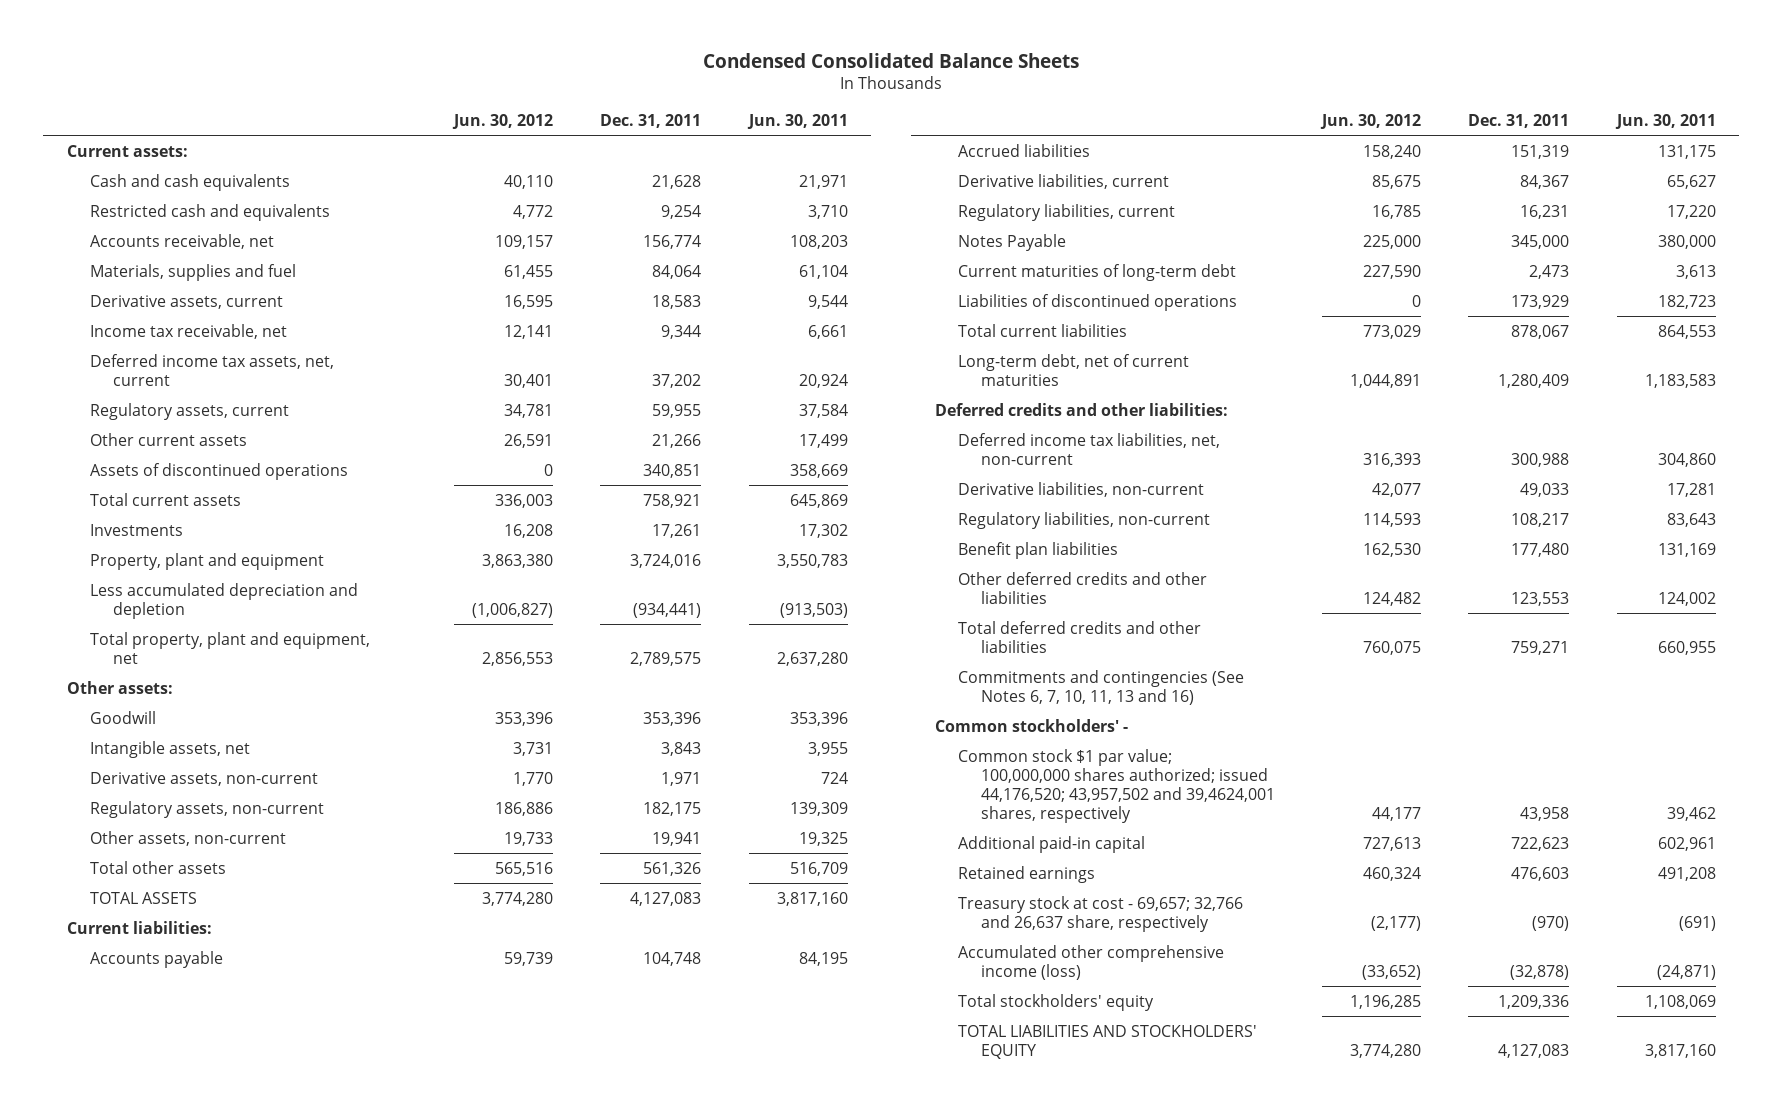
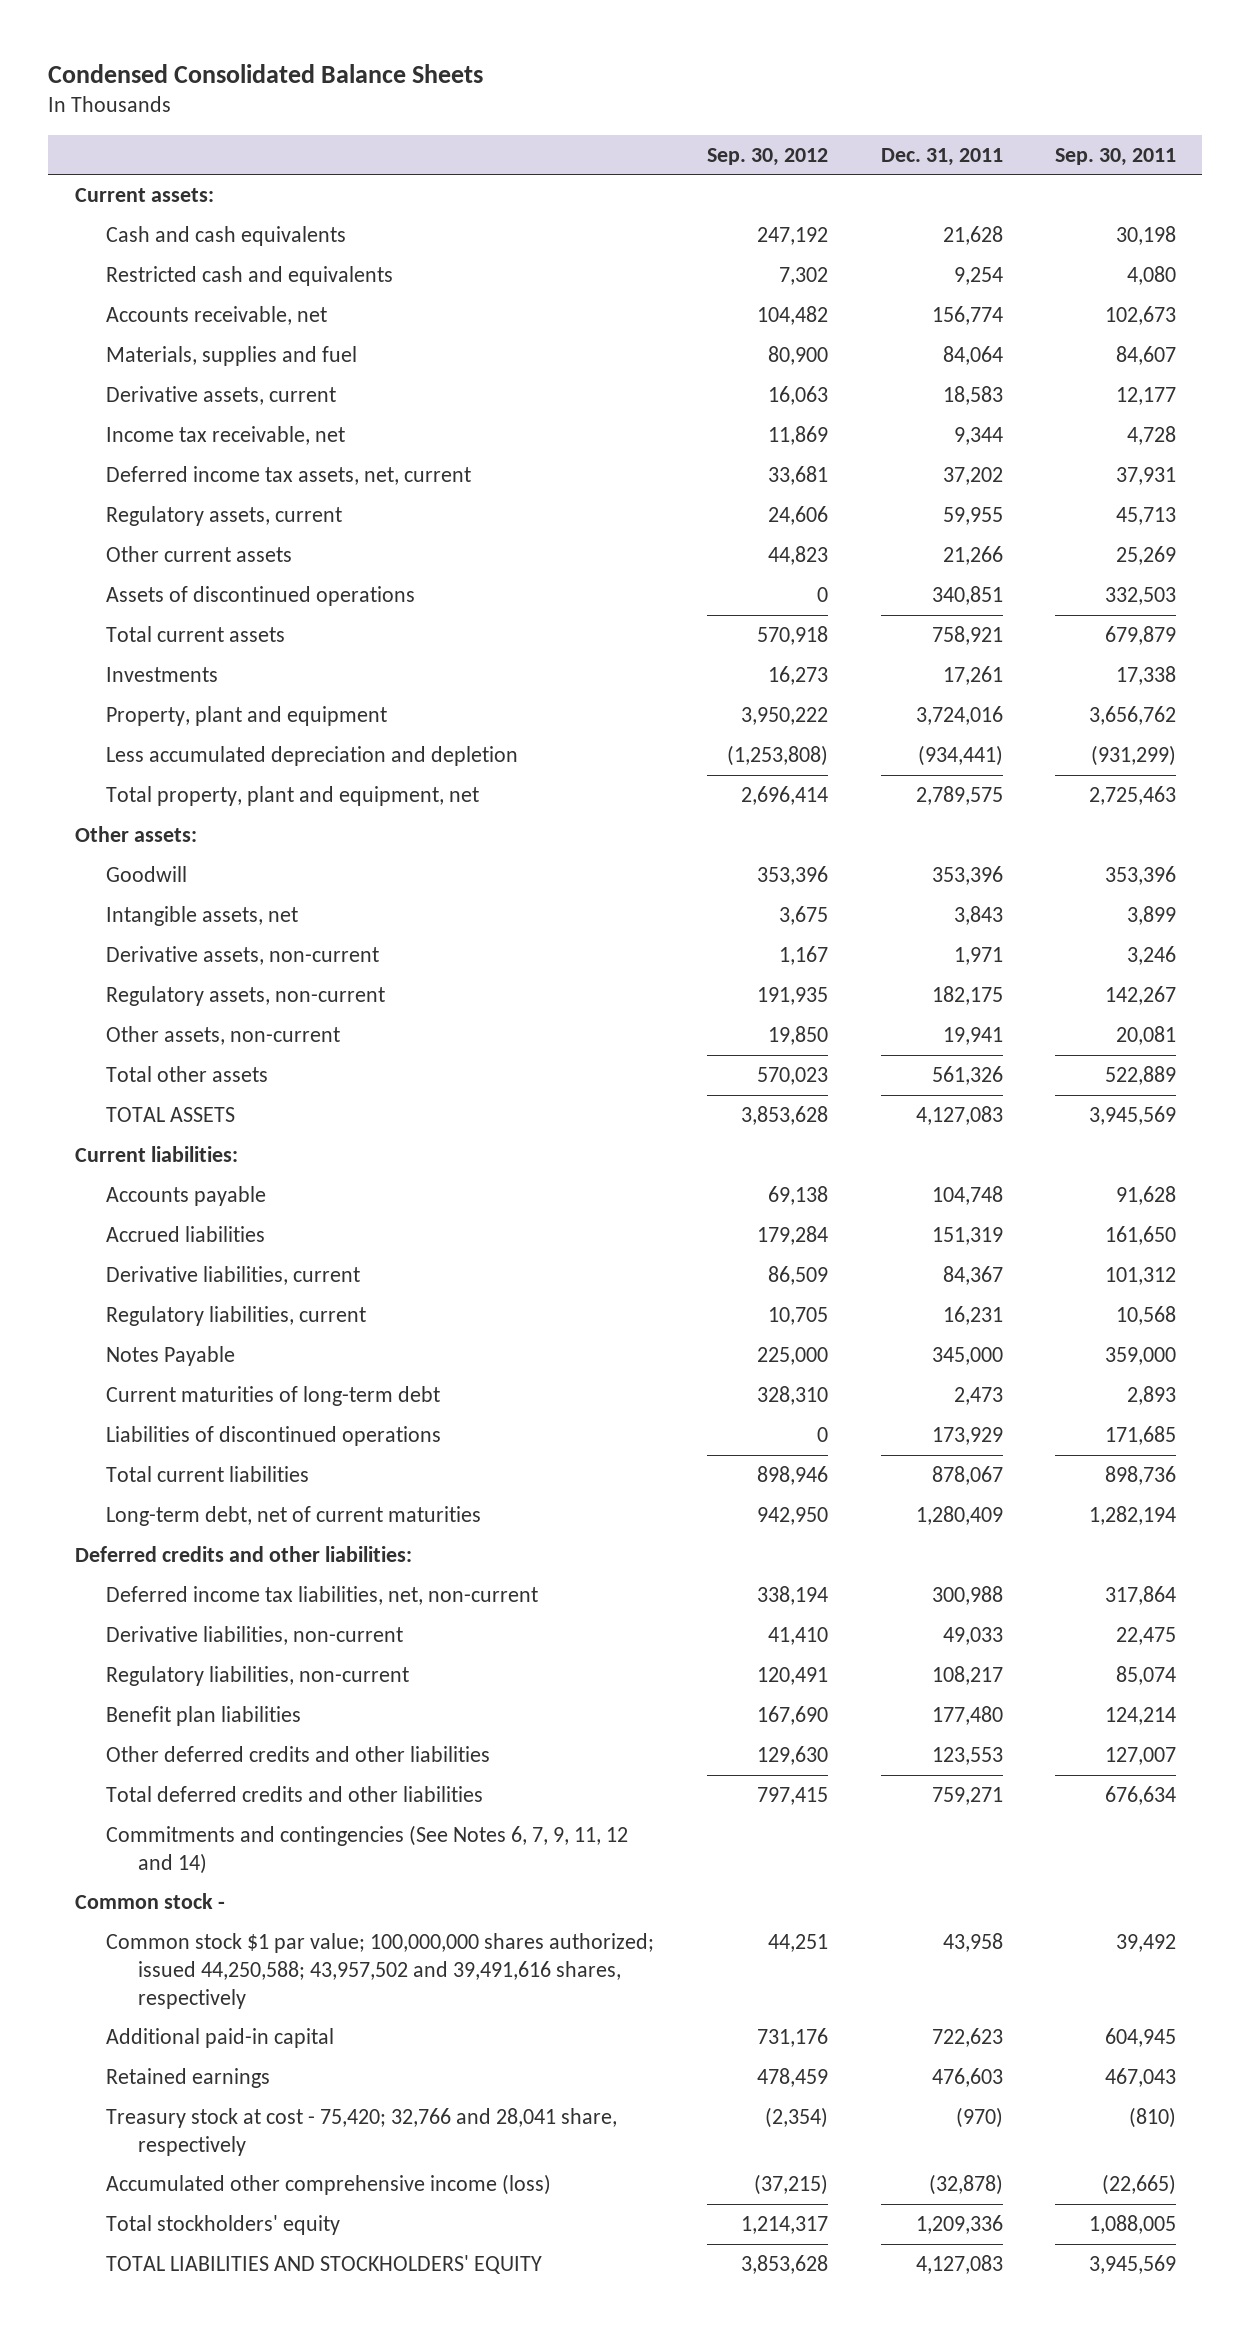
- | Jun. 30, 2012 | Dec. 31, 2011 | Jun. 30, 2011
+ | Sep. 30, 2012 | Dec. 31, 2011 | Sep. 30, 2011
- Commitments and contingencies (See Notes 6, 7, 10, 11, 13 and 16)
- Common stockholders' -
- Common stock $1 par value; 100,000,000 shares authorized; issued 44,176,520; 43,957,502 and 39,4624,001 shares, respectively | 44,177 | 43,958 | 39,462
+ Commitments and contingencies (See Notes 6, 7, 9, 11, 12 and 14)
+ Common stock -
+ Common stock $1 par value; 100,000,000 shares authorized; issued 44,250,588; 43,957,502 and 39,491,616 shares, respectively | 44,251 | 43,958 | 39,492
- Treasury stock at cost - 69,657; 32,766 and 26,637 share, respectively | (2,177) | (970) | (691)
+ Treasury stock at cost - 75,420; 32,766 and 28,041 share, respectively | (2,354) | (970) | (810)

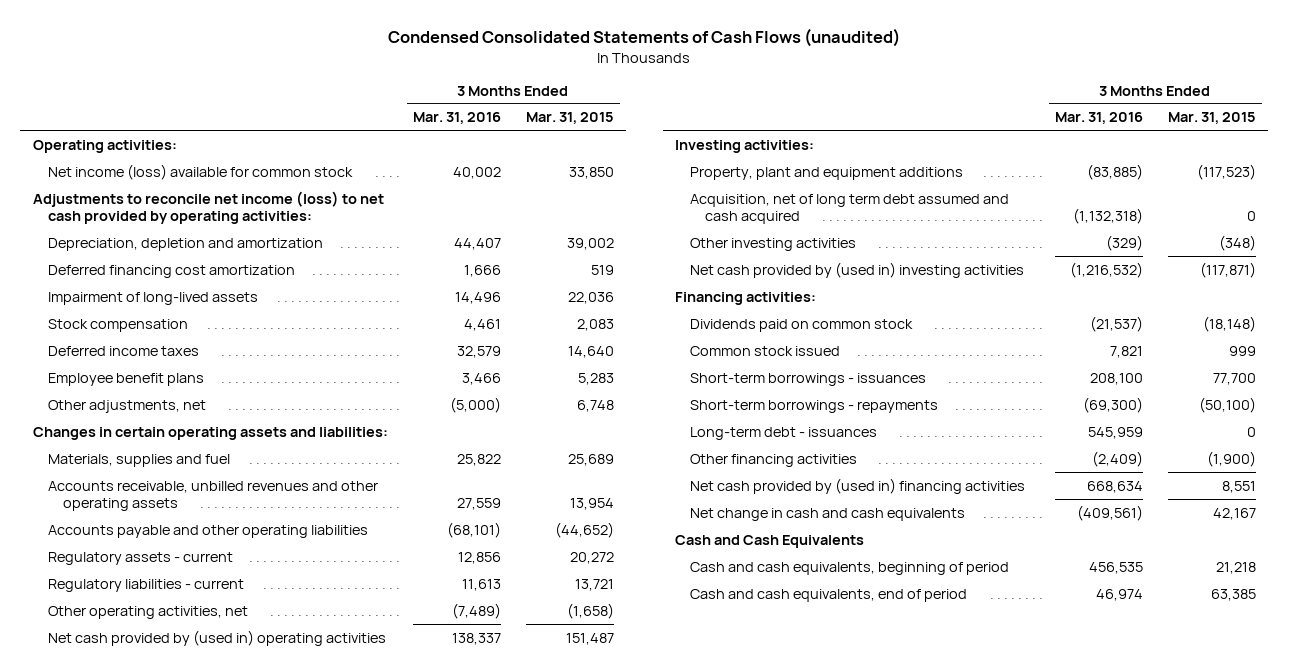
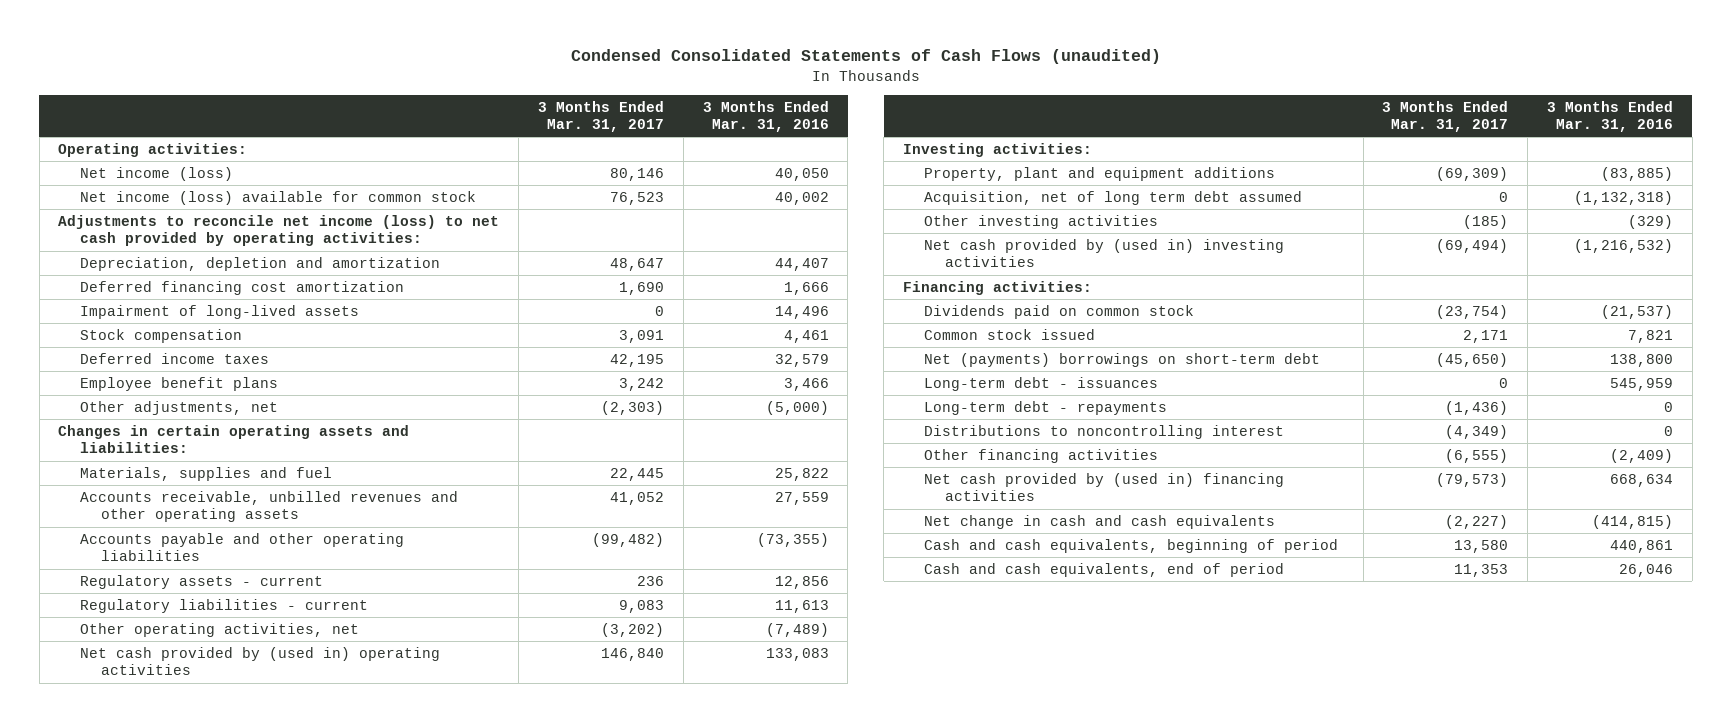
- | 3 Months Ended Mar. 31, 2016 | 3 Months Ended Mar. 31, 2015
+ | 3 Months Ended Mar. 31, 2017 | 3 Months Ended Mar. 31, 2016
+ Net income (loss) | 80,146 | 40,050
- Accounts payable and other operating liabilities | (68,101) | (44,652)
+ Accounts payable and other operating liabilities | (99,482) | (73,355)
- Net cash provided by (used in) operating activities | 138,337 | 151,487
+ Net cash provided by (used in) operating activities | 146,840 | 133,083
- Acquisition, net of long term debt assumed and cash acquired | (1,132,318) | 0
+ Acquisition, net of long term debt assumed | 0 | (1,132,318)
- Short-term borrowings - issuances | 208,100 | 77,700
- Short-term borrowings - repayments | (69,300) | (50,100)
+ Net (payments) borrowings on short-term debt | (45,650) | 138,800
+ Long-term debt - repayments | (1,436) | 0
+ Distributions to noncontrolling interest | (4,349) | 0
- Net change in cash and cash equivalents | (409,561) | 42,167
- Cash and Cash Equivalents
- Cash and cash equivalents, beginning of period | 456,535 | 21,218
- Cash and cash equivalents, end of period | 46,974 | 63,385
+ Net change in cash and cash equivalents | (2,227) | (414,815)
+ Cash and cash equivalents, beginning of period | 13,580 | 440,861
+ Cash and cash equivalents, end of period | 11,353 | 26,046

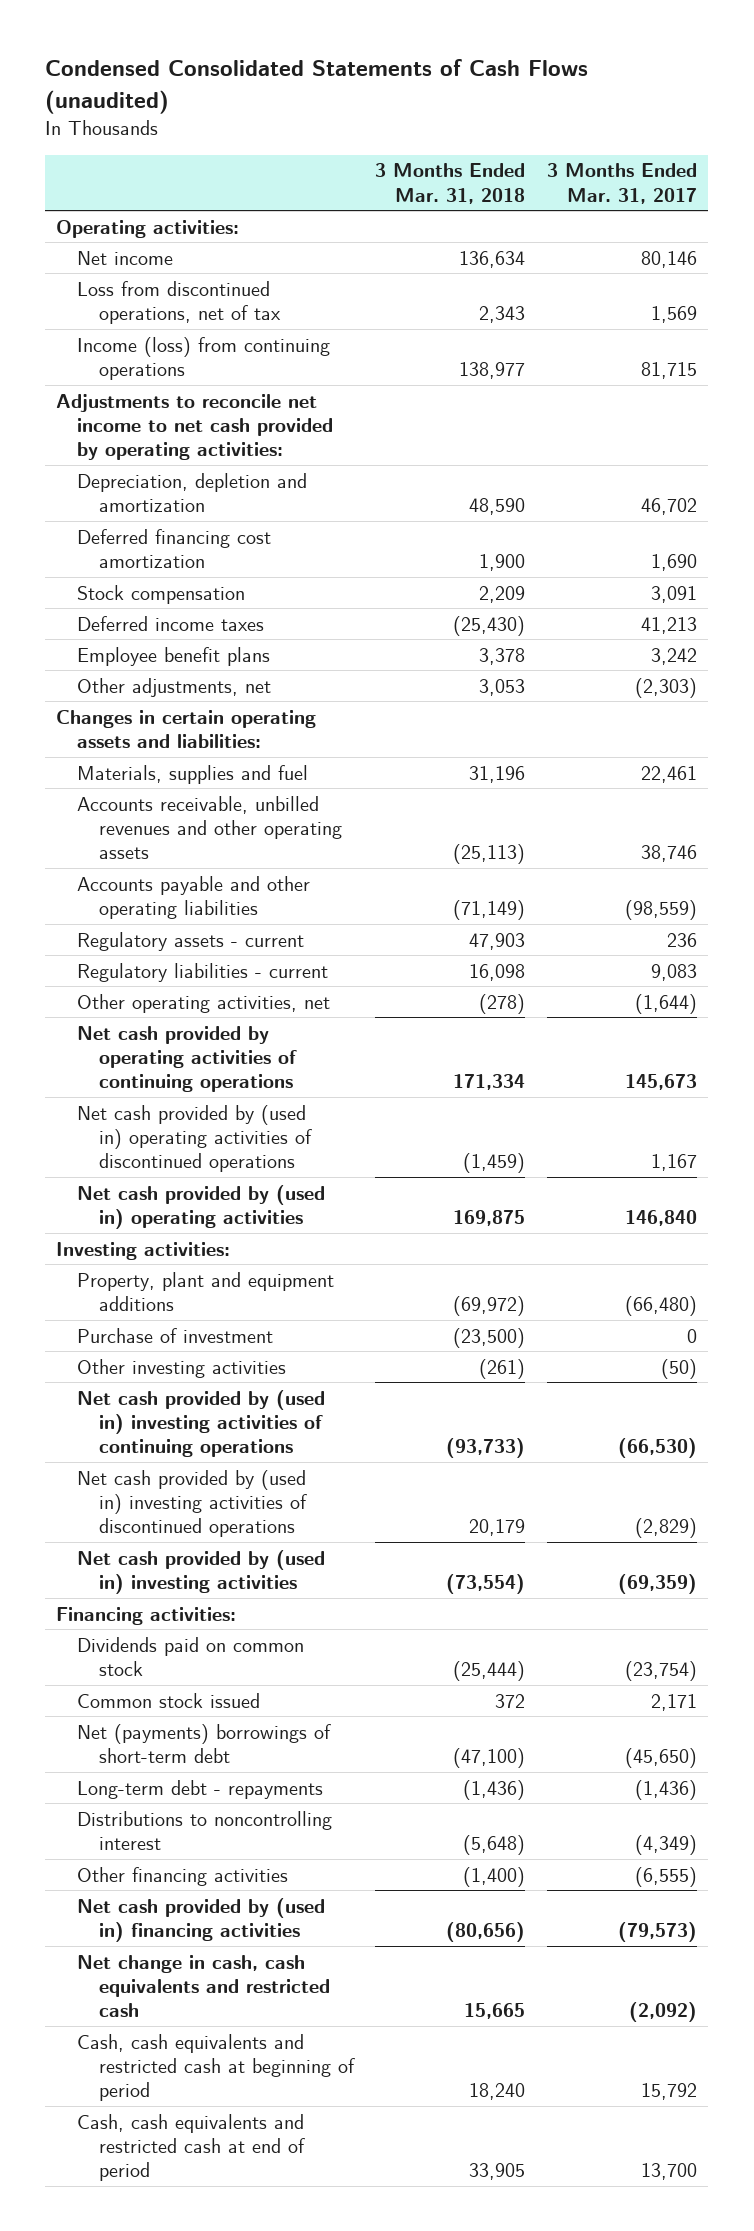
- | 3 Months Ended Mar. 31, 2017 | 3 Months Ended Mar. 31, 2016
+ | 3 Months Ended Mar. 31, 2018 | 3 Months Ended Mar. 31, 2017
- Net income (loss) | 80,146 | 40,050
- Net income (loss) available for common stock | 76,523 | 40,002
- Adjustments to reconcile net income (loss) to net cash provided by operating activities:
- Depreciation, depletion and amortization | 48,647 | 44,407
+ Net income | 136,634 | 80,146
+ Loss from discontinued operations, net of tax | 2,343 | 1,569
+ Income (loss) from continuing operations | 138,977 | 81,715
+ Adjustments to reconcile net income to net cash provided by operating activities:
+ Depreciation, depletion and amortization | 48,590 | 46,702
- Impairment of long-lived assets | 0 | 14,496
- Deferred income taxes | 42,195 | 32,579
+ Deferred income taxes | (25,430) | 41,213
- Materials, supplies and fuel | 22,445 | 25,822
- Accounts receivable, unbilled revenues and other operating assets | 41,052 | 27,559
- Accounts payable and other operating liabilities | (99,482) | (73,355)
+ Materials, supplies and fuel | 31,196 | 22,461
+ Accounts receivable, unbilled revenues and other operating assets | (25,113) | 38,746
+ Accounts payable and other operating liabilities | (71,149) | (98,559)
- Other operating activities, net | (3,202) | (7,489)
+ Other operating activities, net | (278) | (1,644)
+ Net cash provided by operating activities of continuing operations | 171,334 | 145,673
+ Net cash provided by (used in) operating activities of discontinued operations | (1,459) | 1,167
- Property, plant and equipment additions | (69,309) | (83,885)
- Acquisition, net of long term debt assumed | 0 | (1,132,318)
- Other investing activities | (185) | (329)
- Net cash provided by (used in) investing activities | (69,494) | (1,216,532)
+ Property, plant and equipment additions | (69,972) | (66,480)
+ Purchase of investment | (23,500) | 0
+ Other investing activities | (261) | (50)
+ Net cash provided by (used in) investing activities of continuing operations | (93,733) | (66,530)
+ Net cash provided by (used in) investing activities of discontinued operations | 20,179 | (2,829)
+ Net cash provided by (used in) investing activities | (73,554) | (69,359)
- Net (payments) borrowings on short-term debt | (45,650) | 138,800
- Long-term debt - issuances | 0 | 545,959
+ Net (payments) borrowings of short-term debt | (47,100) | (45,650)
- Net change in cash and cash equivalents | (2,227) | (414,815)
- Cash and cash equivalents, beginning of period | 13,580 | 440,861
- Cash and cash equivalents, end of period | 11,353 | 26,046
+ Net change in cash, cash equivalents and restricted cash | 15,665 | (2,092)
+ Cash, cash equivalents and restricted cash at beginning of period | 18,240 | 15,792
+ Cash, cash equivalents and restricted cash at end of period | 33,905 | 13,700

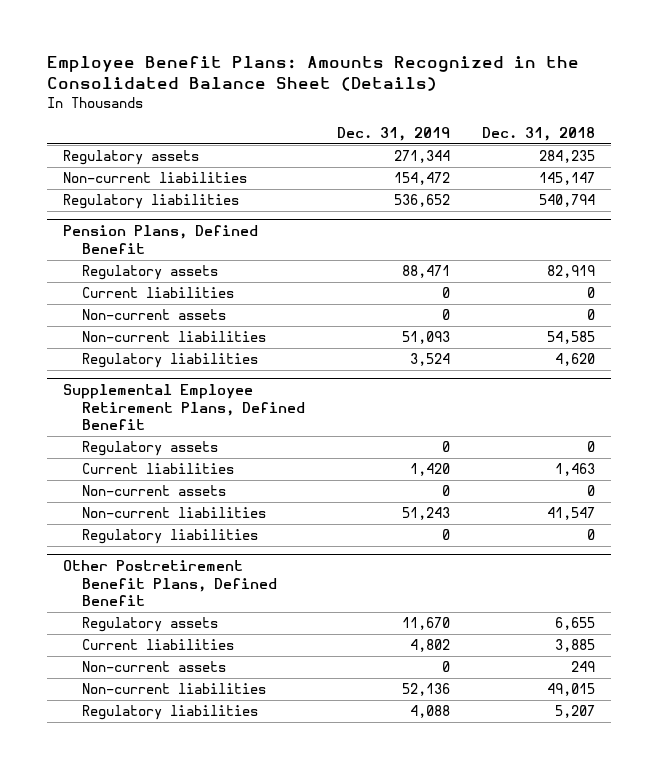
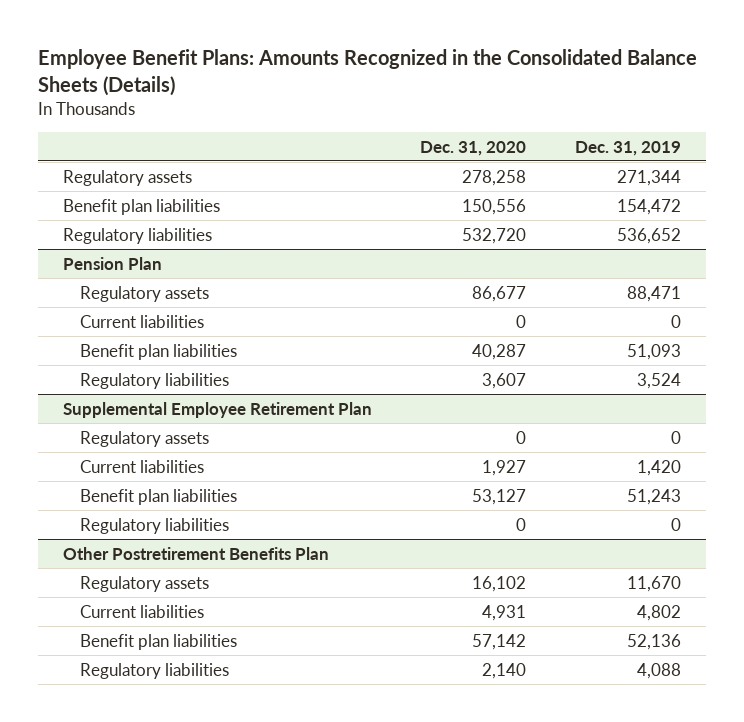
- Employee Benefit Plans: Amounts Recognized in the Consolidated Balance Sheet (Details)
+ Employee Benefit Plans: Amounts Recognized in the Consolidated Balance Sheets (Details)
- | Dec. 31, 2019 | Dec. 31, 2018
+ | Dec. 31, 2020 | Dec. 31, 2019
- Non-current liabilities | 154,472 | 145,147
+ Benefit plan liabilities | 150,556 | 154,472
- Pension Plans, Defined Benefit
+ Pension Plan
- Non-current assets | 0 | 0
- Non-current liabilities | 51,093 | 54,585
+ Benefit plan liabilities | 40,287 | 51,093
- Supplemental Employee Retirement Plans, Defined Benefit
+ Supplemental Employee Retirement Plan
- Non-current assets | 0 | 0
- Non-current liabilities | 51,243 | 41,547
+ Benefit plan liabilities | 53,127 | 51,243
- Other Postretirement Benefit Plans, Defined Benefit
+ Other Postretirement Benefits Plan
- Non-current assets | 0 | 249
- Non-current liabilities | 52,136 | 49,015
+ Benefit plan liabilities | 57,142 | 52,136

